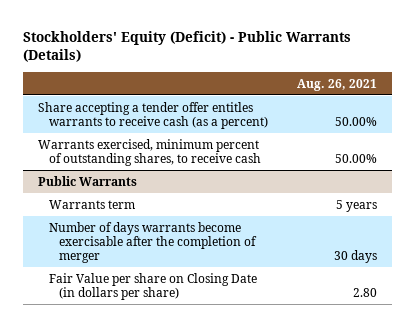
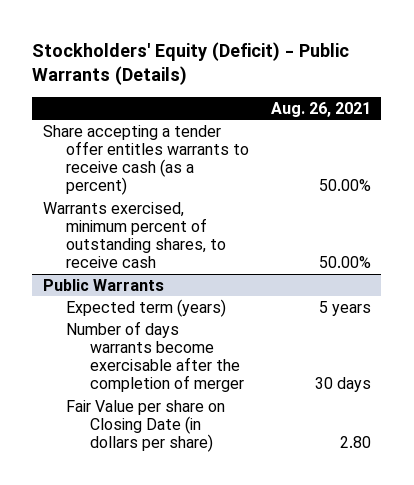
@ Public Warrants
- Warrants term | 5 years
+ Expected term (years) | 5 years

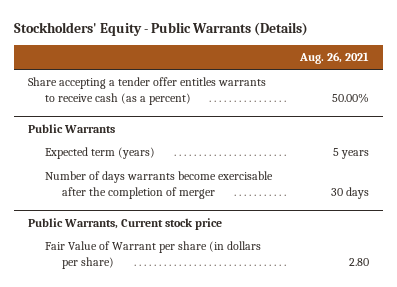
- Stockholders' Equity (Deficit) - Public Warrants (Details)
+ Stockholders' Equity - Public Warrants (Details)
- Warrants exercised, minimum percent of outstanding shares, to receive cash | 50.00%
@ Public Warrants
- Fair Value per share on Closing Date (in dollars per share) | 2.80
+ Public Warrants, Current stock price
+ Fair Value of Warrant per share (in dollars per share) | 2.80

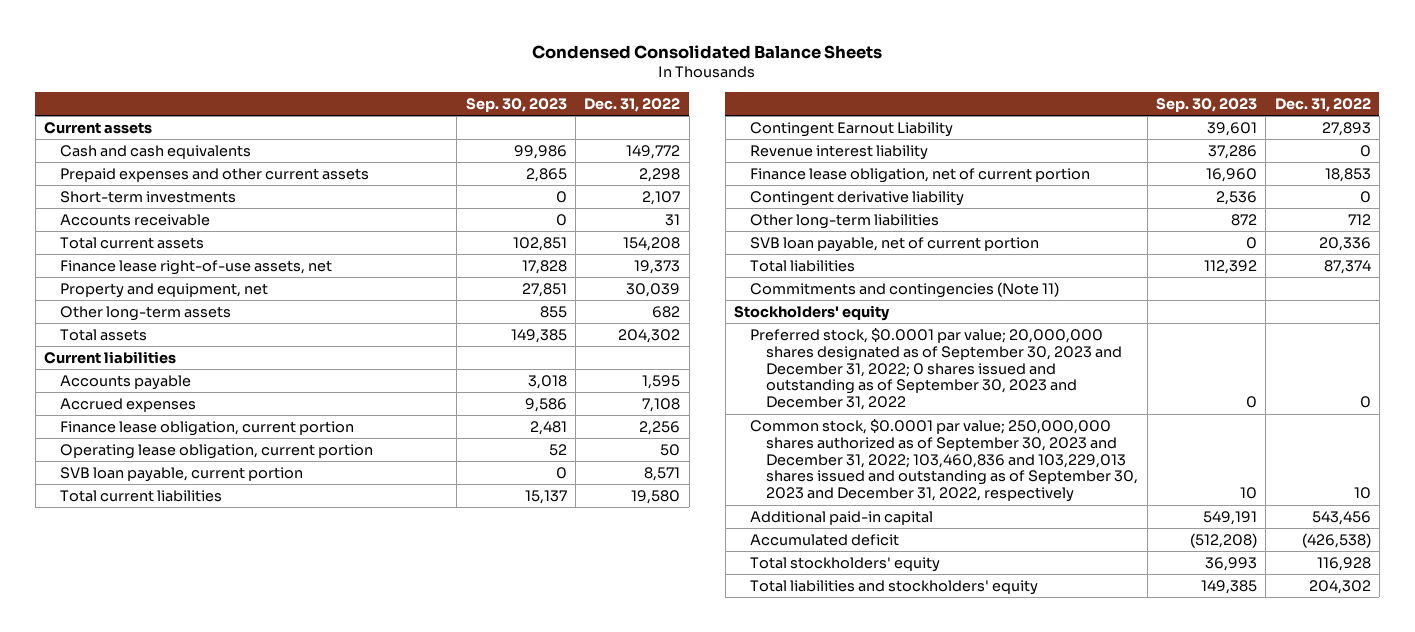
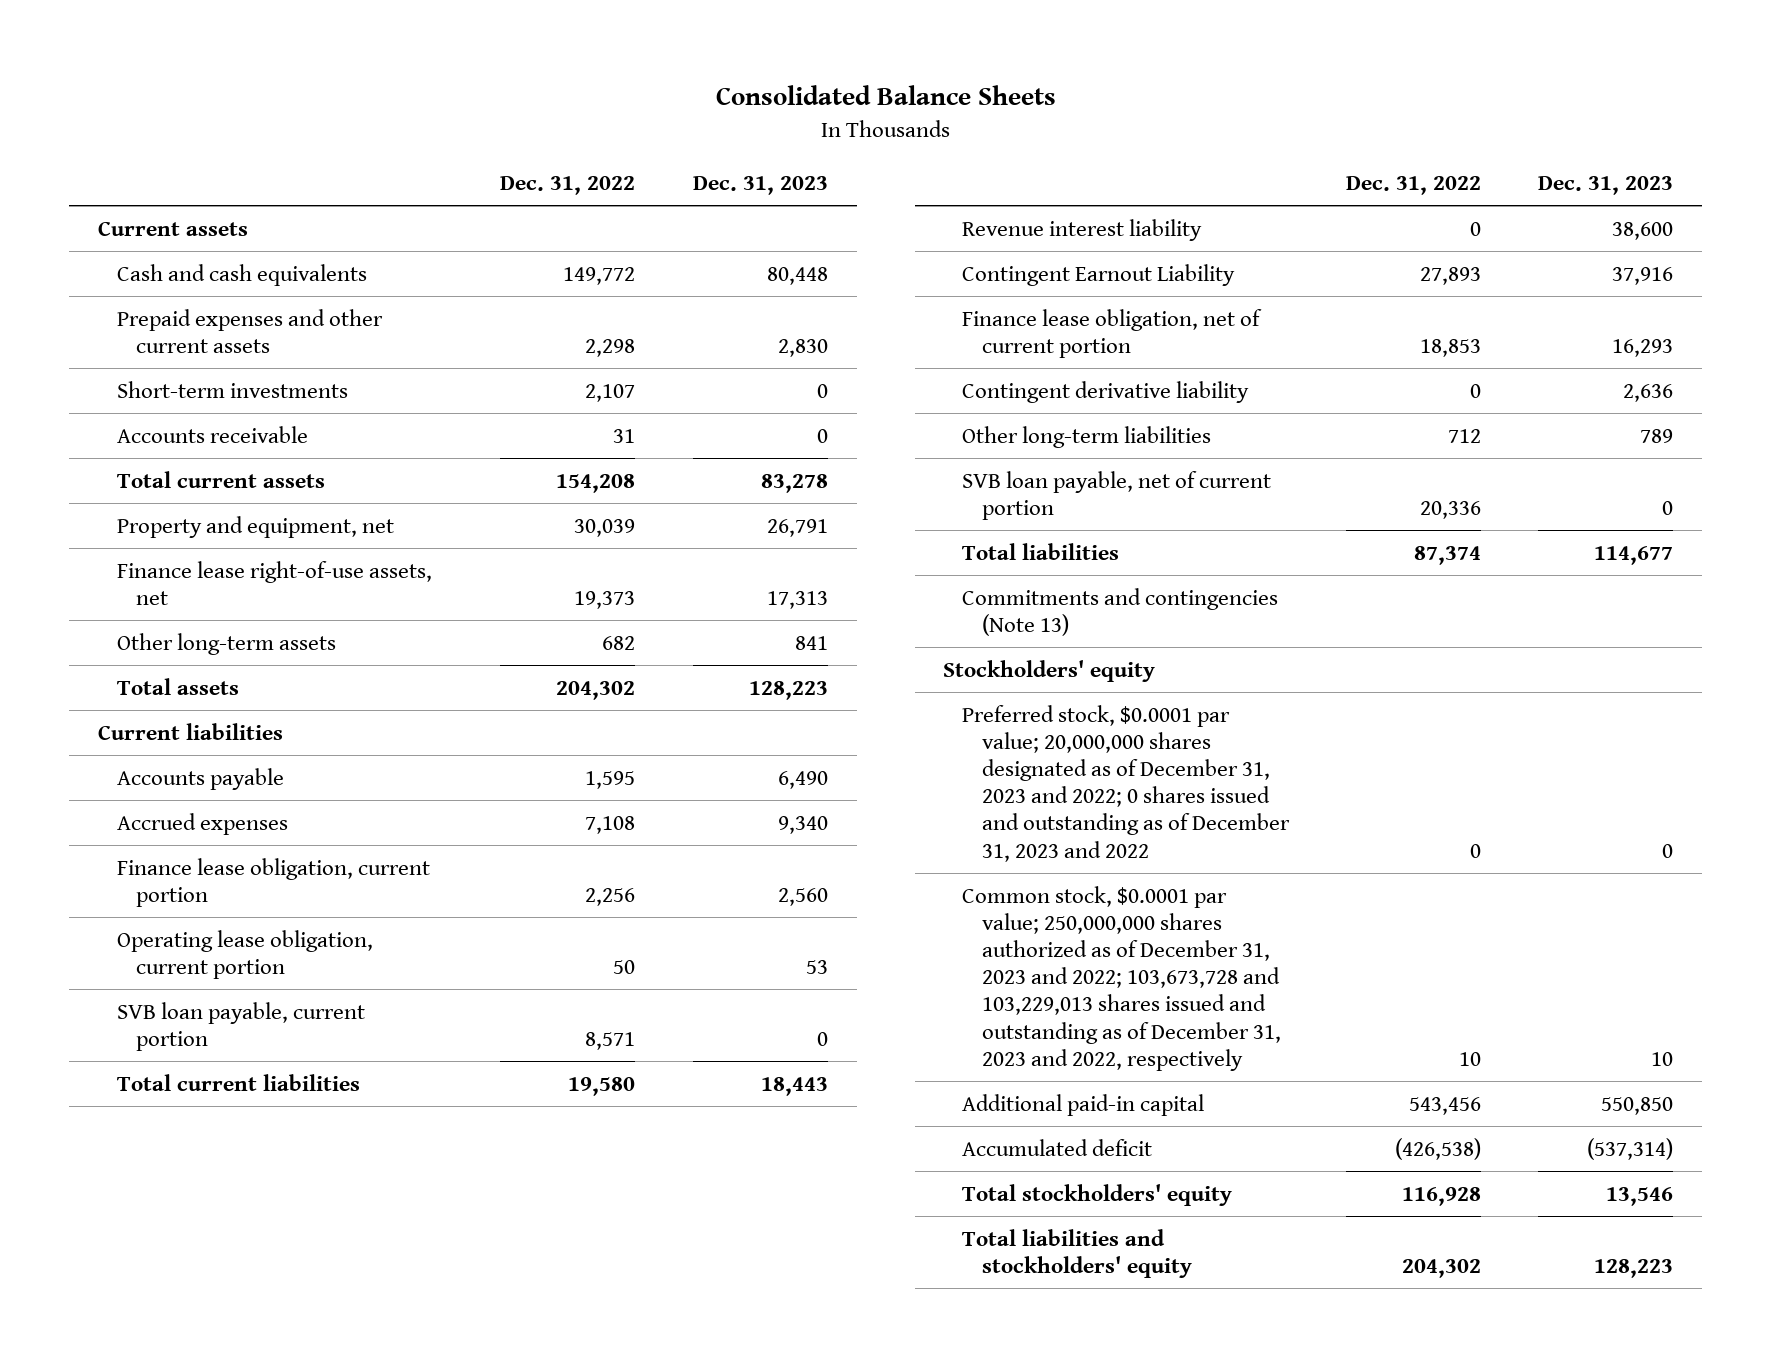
- Condensed Consolidated Balance Sheets
+ Consolidated Balance Sheets
- | Sep. 30, 2023 | Dec. 31, 2022
+ | Dec. 31, 2022 | Dec. 31, 2023
moved down: Finance lease right-of-use assets, net | 19,373 | 17,313
moved down: Contingent Earnout Liability | 27,893 | 37,916
- Commitments and contingencies (Note 11)
+ Commitments and contingencies (Note 13)
- Preferred stock, $0.0001 par value; 20,000,000 shares designated as of September 30, 2023 and December 31, 2022; 0 shares issued and outstanding as of September 30, 2023 and December 31, 2022 | 0 | 0
- Common stock, $0.0001 par value; 250,000,000 shares authorized as of September 30, 2023 and December 31, 2022; 103,460,836 and 103,229,013 shares issued and outstanding as of September 30, 2023 and December 31, 2022, respectively | 10 | 10
+ Preferred stock, $0.0001 par value; 20,000,000 shares designated as of December 31, 2023 and 2022; 0 shares issued and outstanding as of December 31, 2023 and 2022 | 0 | 0
+ Common stock, $0.0001 par value; 250,000,000 shares authorized as of December 31, 2023 and 2022; 103,673,728 and 103,229,013 shares issued and outstanding as of December 31, 2023 and 2022, respectively | 10 | 10

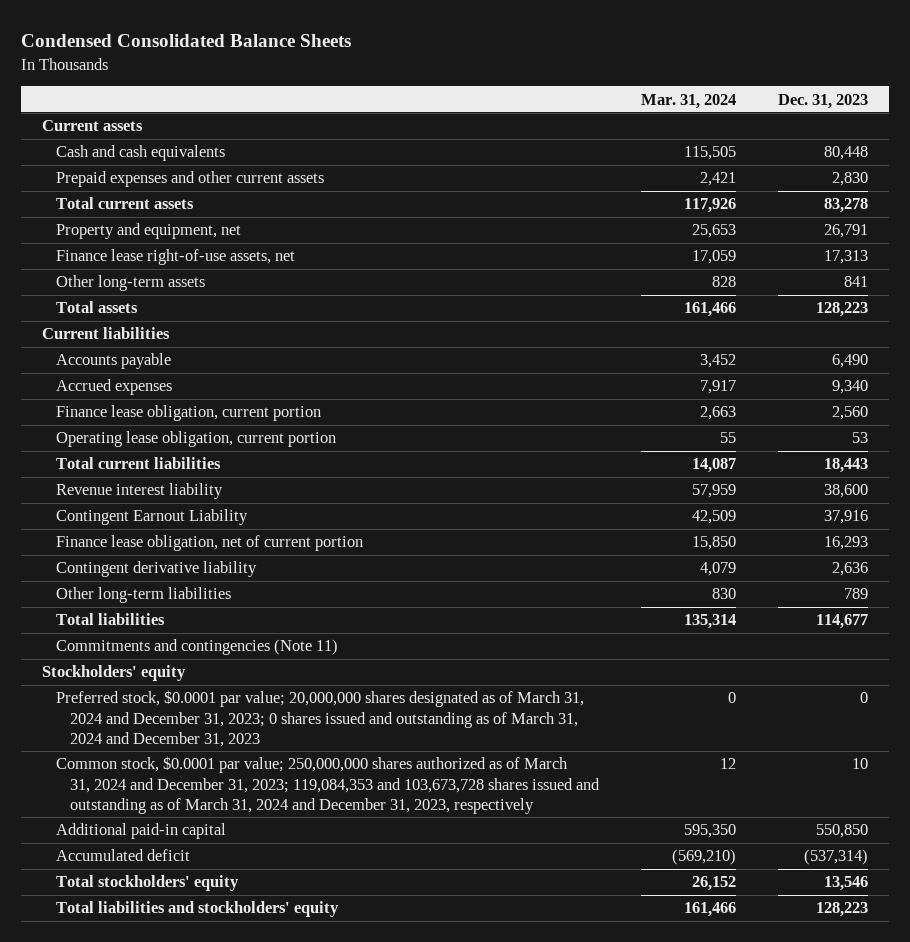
- Consolidated Balance Sheets
+ Condensed Consolidated Balance Sheets
- | Dec. 31, 2022 | Dec. 31, 2023
+ | Mar. 31, 2024 | Dec. 31, 2023
- Short-term investments | 2,107 | 0
- Accounts receivable | 31 | 0
- SVB loan payable, current portion | 8,571 | 0
- SVB loan payable, net of current portion | 20,336 | 0
- Commitments and contingencies (Note 13)
+ Commitments and contingencies (Note 11)
- Preferred stock, $0.0001 par value; 20,000,000 shares designated as of December 31, 2023 and 2022; 0 shares issued and outstanding as of December 31, 2023 and 2022 | 0 | 0
- Common stock, $0.0001 par value; 250,000,000 shares authorized as of December 31, 2023 and 2022; 103,673,728 and 103,229,013 shares issued and outstanding as of December 31, 2023 and 2022, respectively | 10 | 10
+ Preferred stock, $0.0001 par value; 20,000,000 shares designated as of March 31, 2024 and December 31, 2023; 0 shares issued and outstanding as of March 31, 2024 and December 31, 2023 | 0 | 0
+ Common stock, $0.0001 par value; 250,000,000 shares authorized as of March 31, 2024 and December 31, 2023; 119,084,353 and 103,673,728 shares issued and outstanding as of March 31, 2024 and December 31, 2023, respectively | 12 | 10

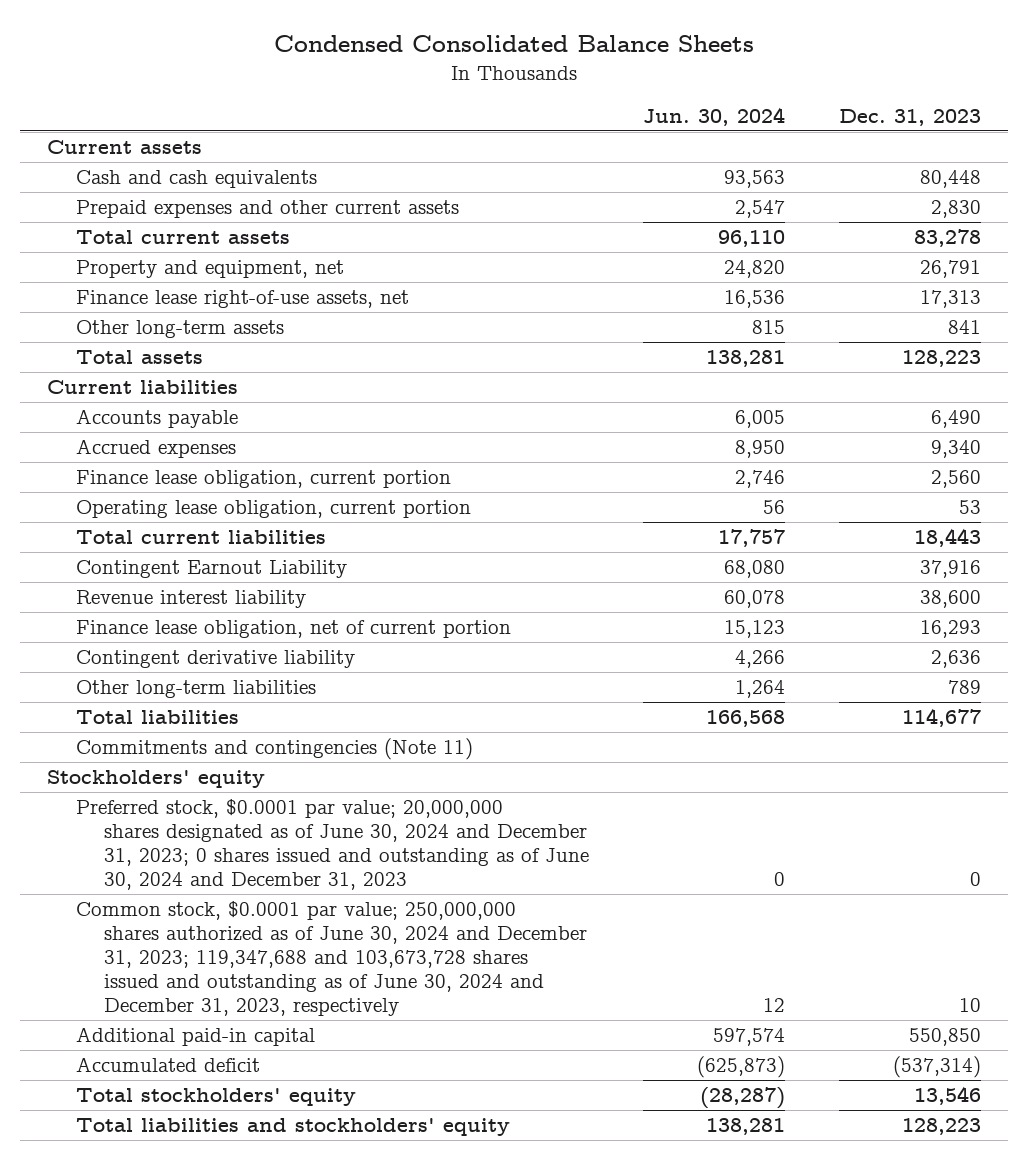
- | Mar. 31, 2024 | Dec. 31, 2023
+ | Jun. 30, 2024 | Dec. 31, 2023
moved down: Revenue interest liability | 60,078 | 38,600
- Preferred stock, $0.0001 par value; 20,000,000 shares designated as of March 31, 2024 and December 31, 2023; 0 shares issued and outstanding as of March 31, 2024 and December 31, 2023 | 0 | 0
- Common stock, $0.0001 par value; 250,000,000 shares authorized as of March 31, 2024 and December 31, 2023; 119,084,353 and 103,673,728 shares issued and outstanding as of March 31, 2024 and December 31, 2023, respectively | 12 | 10
+ Preferred stock, $0.0001 par value; 20,000,000 shares designated as of June 30, 2024 and December 31, 2023; 0 shares issued and outstanding as of June 30, 2024 and December 31, 2023 | 0 | 0
+ Common stock, $0.0001 par value; 250,000,000 shares authorized as of June 30, 2024 and December 31, 2023; 119,347,688 and 103,673,728 shares issued and outstanding as of June 30, 2024 and December 31, 2023, respectively | 12 | 10

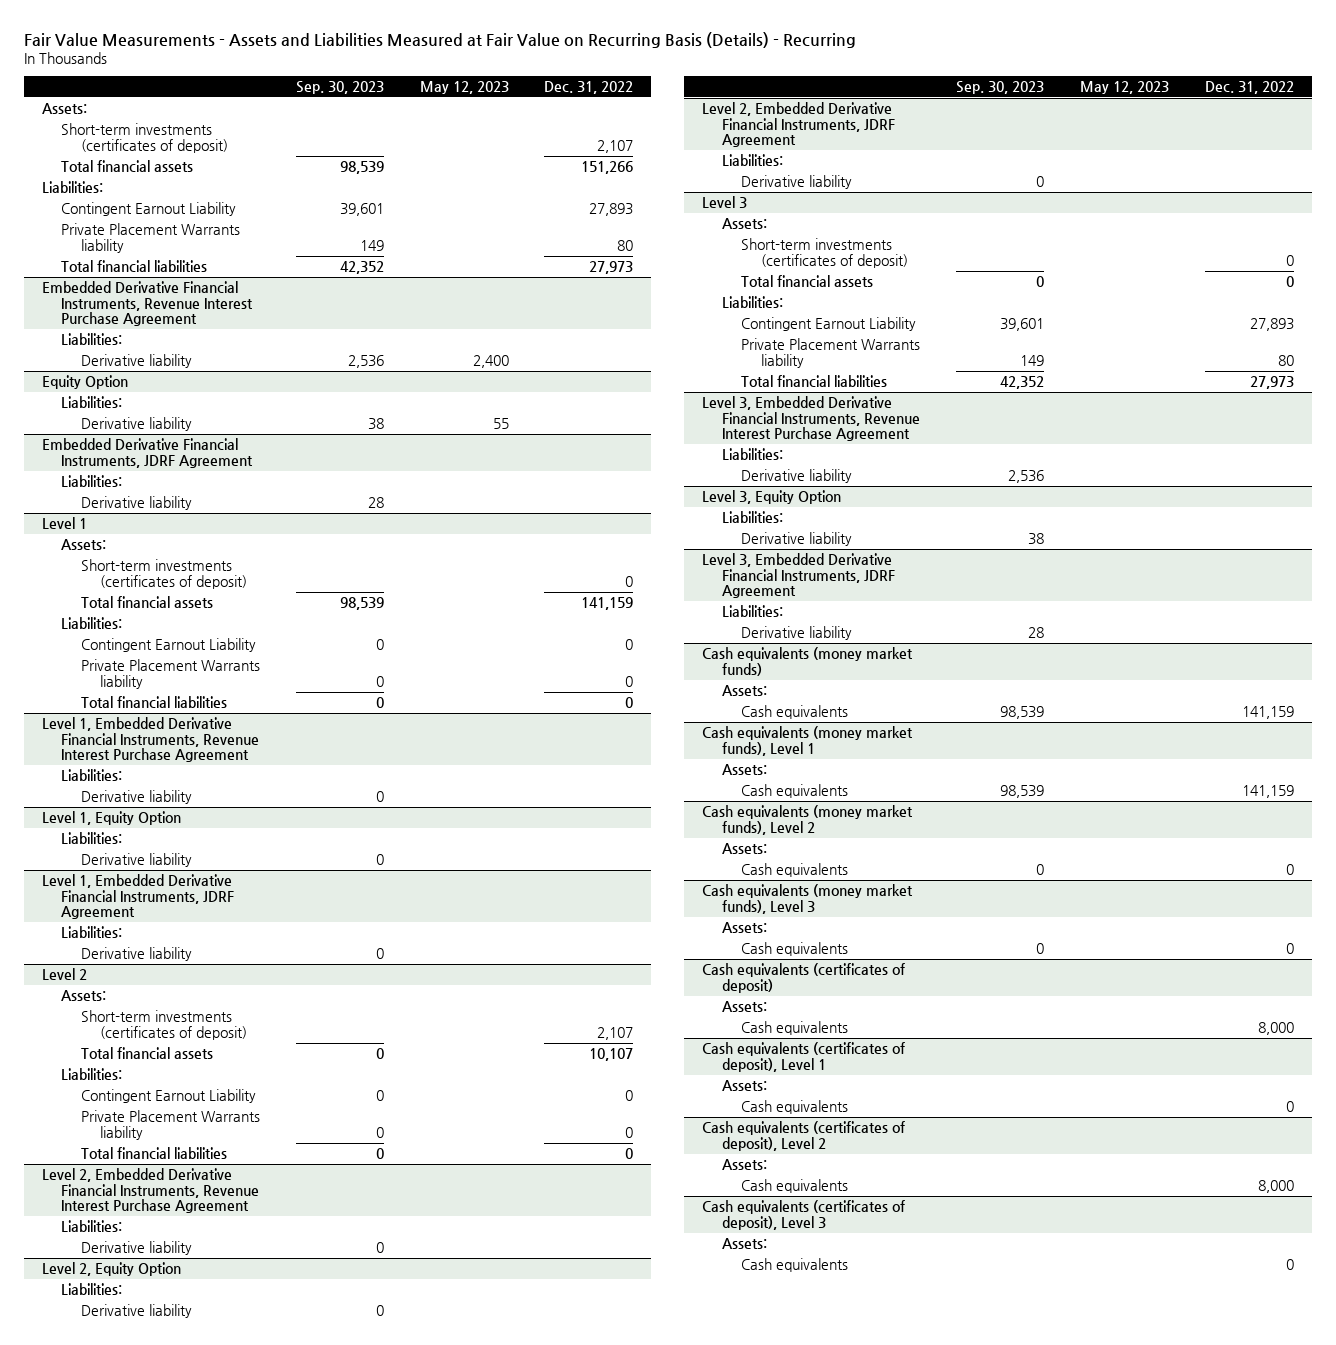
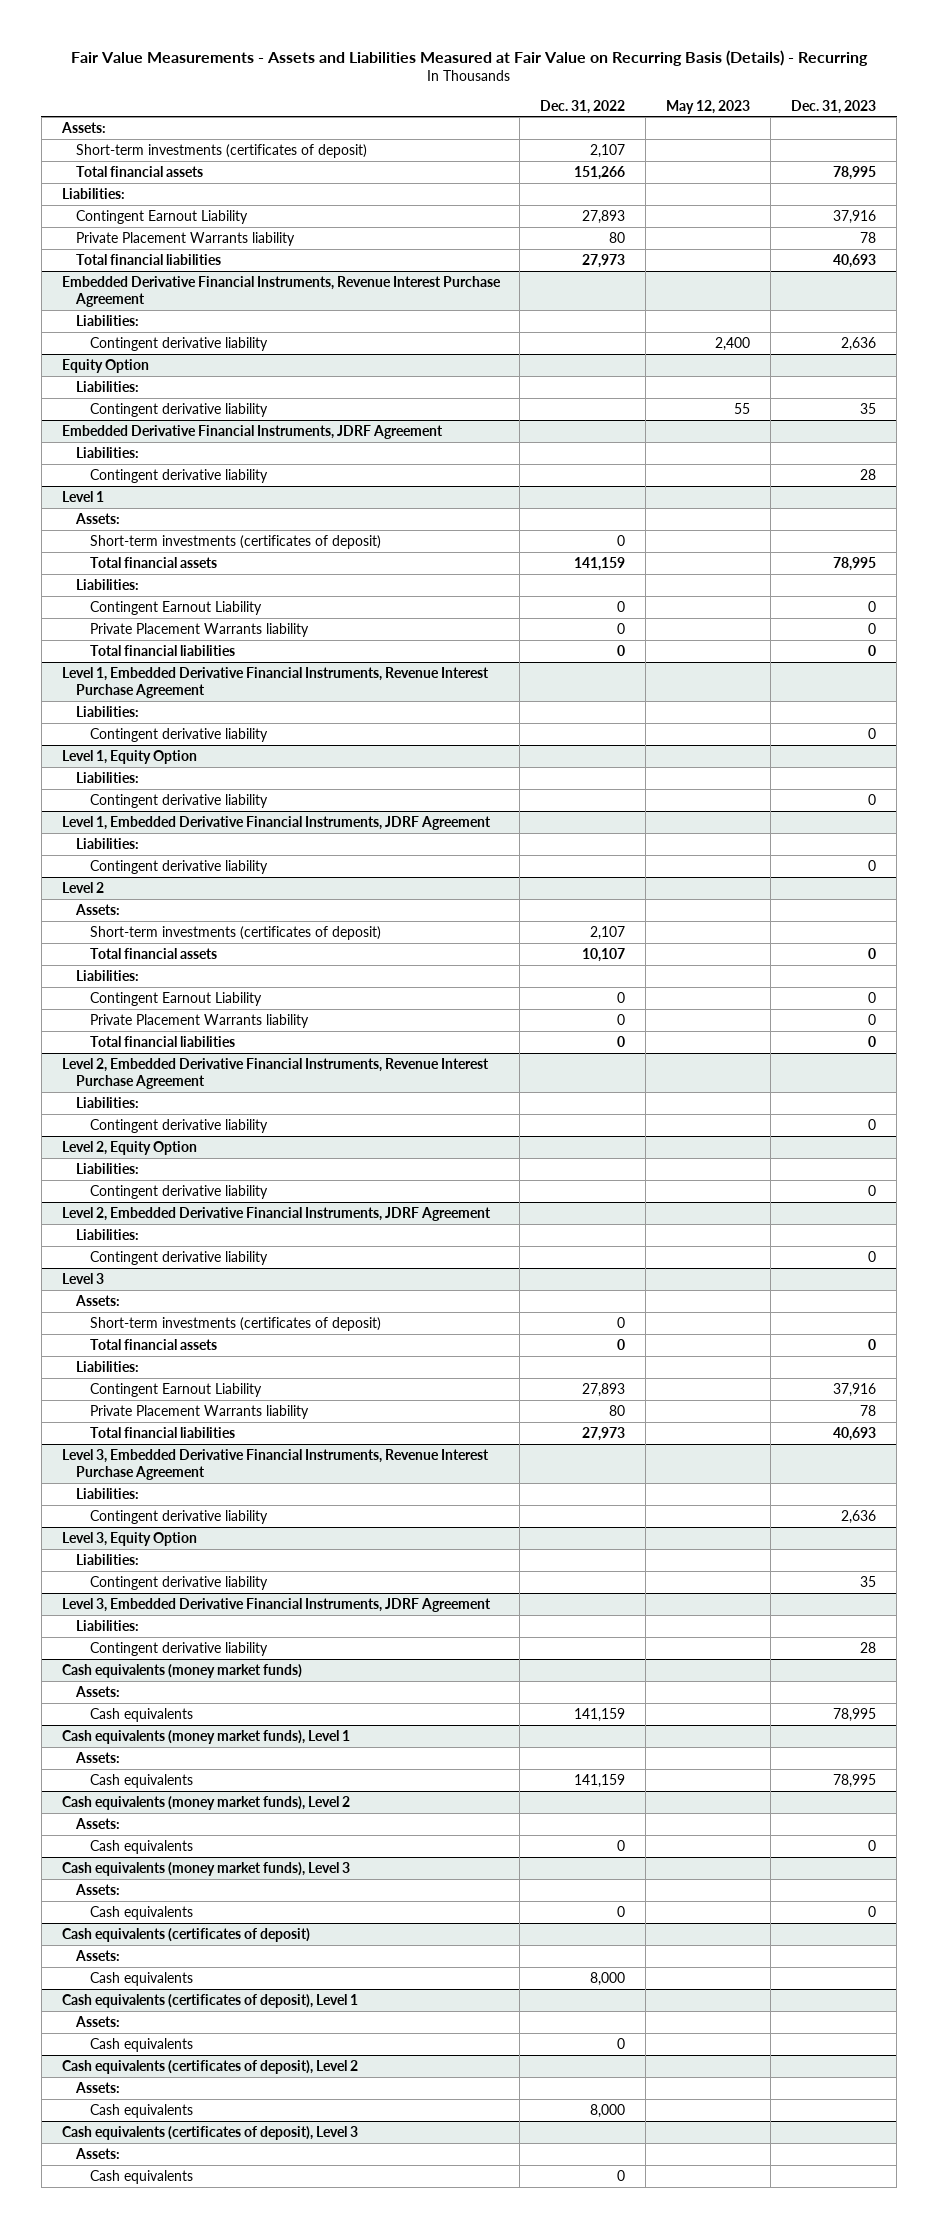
- | Sep. 30, 2023 | May 12, 2023 | Dec. 31, 2022
+ | Dec. 31, 2022 | May 12, 2023 | Dec. 31, 2023
@ Embedded Derivative Financial Instruments, Revenue Interest Purchase Agreement
- Derivative liability | 2,536 | 2,400 |
+ Contingent derivative liability | | 2,400 | 2,636
@ Equity Option
- Derivative liability | 38 | 55 |
+ Contingent derivative liability | | 55 | 35
@ Embedded Derivative Financial Instruments, JDRF Agreement
- Derivative liability | 28 | |
+ Contingent derivative liability | | | 28
@ Level 1, Embedded Derivative Financial Instruments, Revenue Interest Purchase Agreement
- Derivative liability | 0 | |
+ Contingent derivative liability | | | 0
@ Level 1, Equity Option
- Derivative liability | 0 | |
+ Contingent derivative liability | | | 0
@ Level 1, Embedded Derivative Financial Instruments, JDRF Agreement
- Derivative liability | 0 | |
+ Contingent derivative liability | | | 0
@ Level 2, Embedded Derivative Financial Instruments, Revenue Interest Purchase Agreement
- Derivative liability | 0 | |
+ Contingent derivative liability | | | 0
@ Level 2, Equity Option
- Derivative liability | 0 | |
+ Contingent derivative liability | | | 0
@ Level 2, Embedded Derivative Financial Instruments, JDRF Agreement
- Derivative liability | 0 | |
+ Contingent derivative liability | | | 0
@ Level 3, Embedded Derivative Financial Instruments, Revenue Interest Purchase Agreement
- Derivative liability | 2,536 | |
+ Contingent derivative liability | | | 2,636
@ Level 3, Equity Option
- Derivative liability | 38 | |
+ Contingent derivative liability | | | 35
@ Level 3, Embedded Derivative Financial Instruments, JDRF Agreement
- Derivative liability | 28 | |
+ Contingent derivative liability | | | 28

